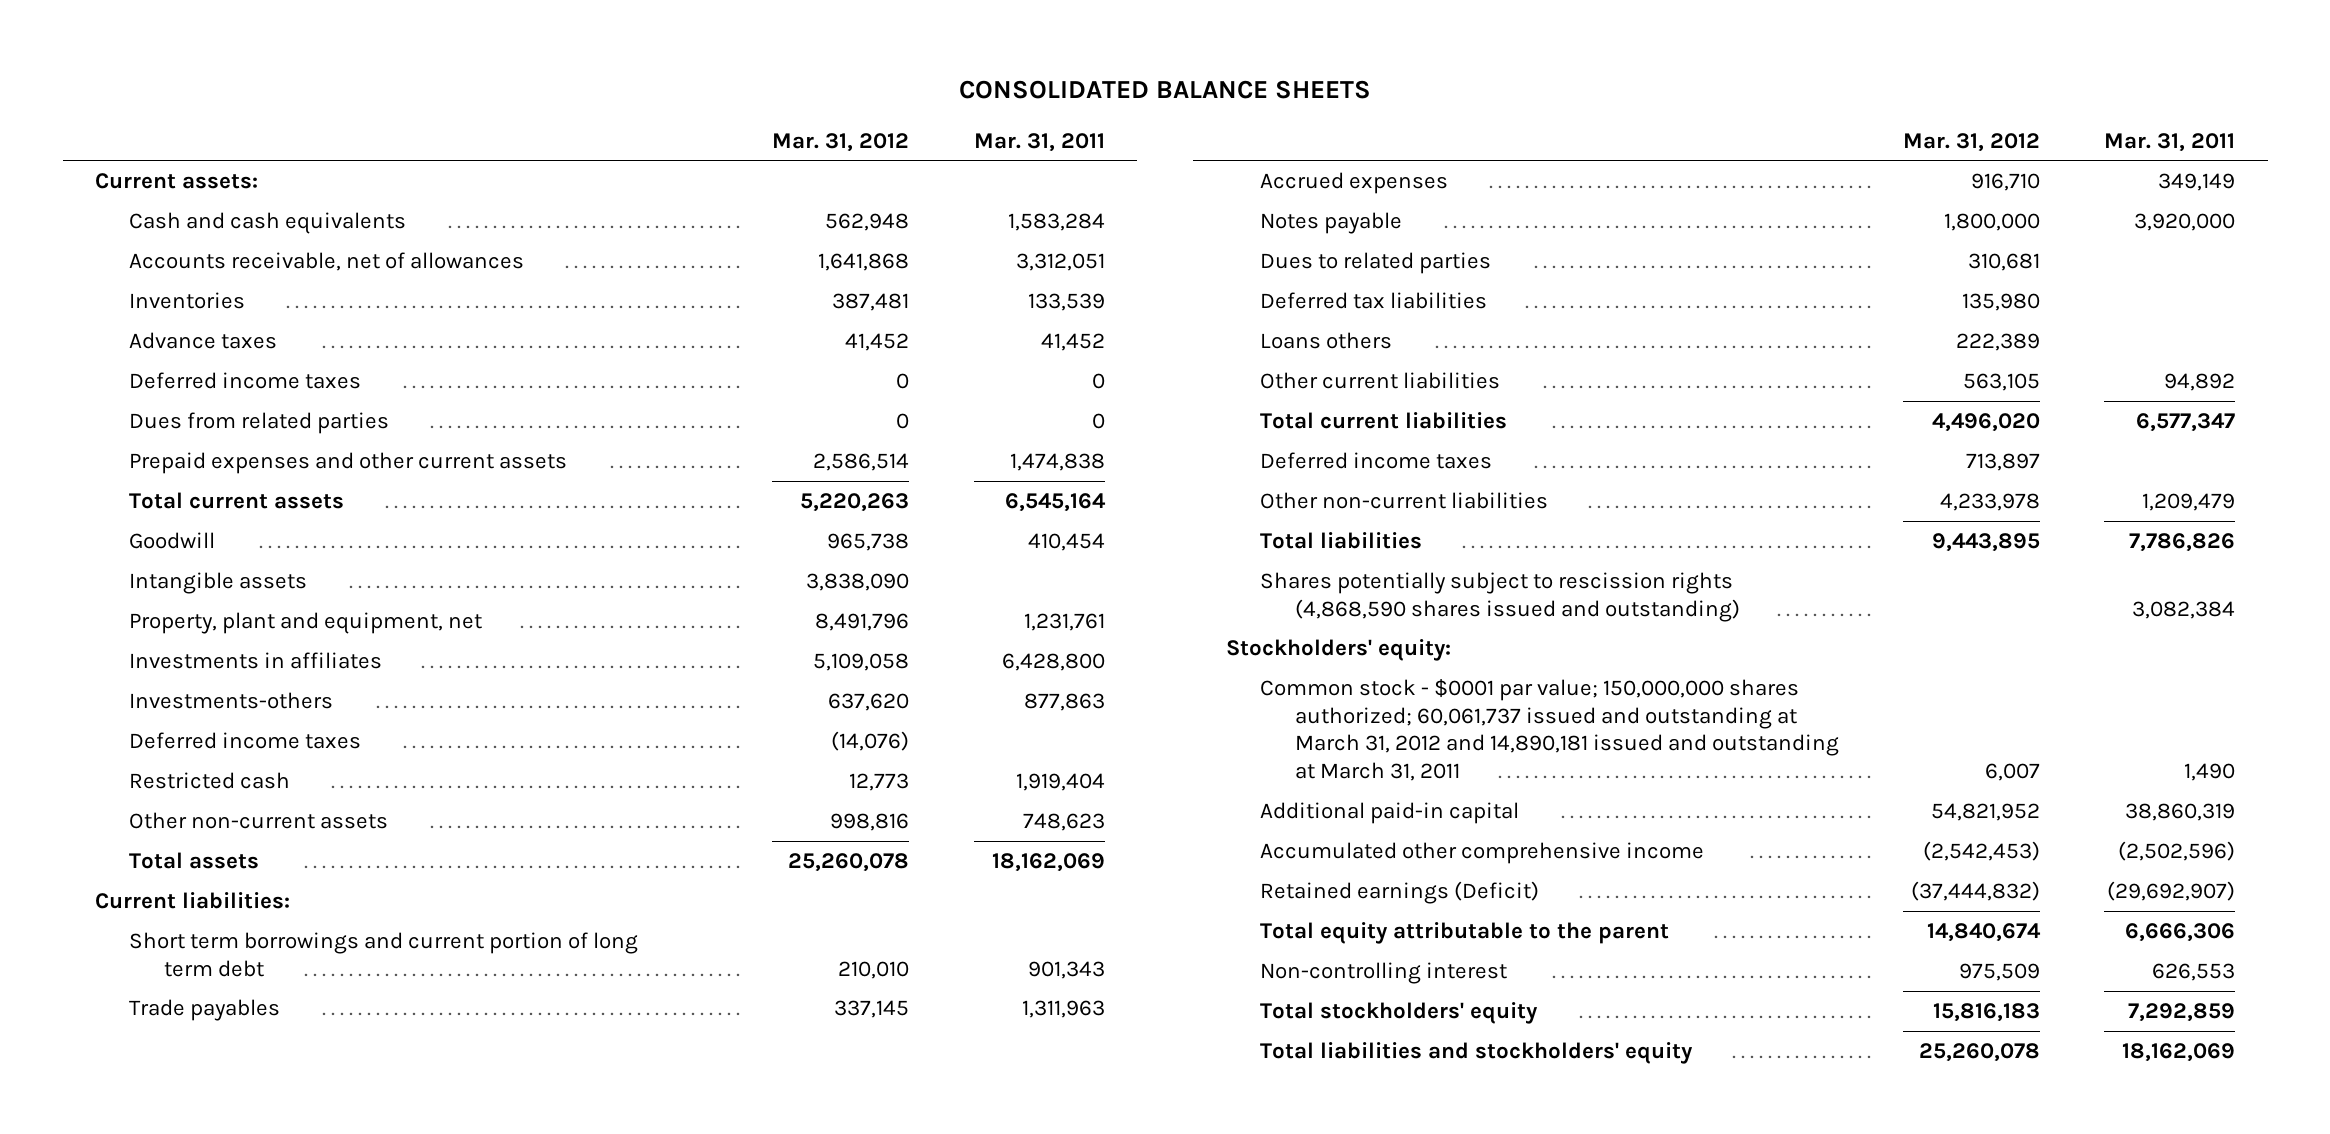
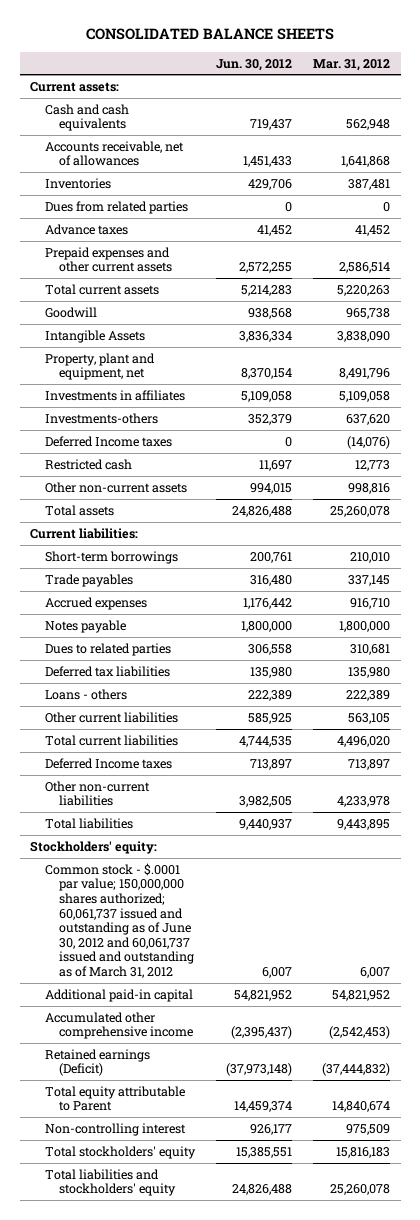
- | Mar. 31, 2012 | Mar. 31, 2011
+ | Jun. 30, 2012 | Mar. 31, 2012
- Deferred income taxes | 0 | 0
moved down: Advance taxes | 41,452 | 41,452
- Intangible assets | 3,838,090 |
+ Intangible Assets | 3,836,334 | 3,838,090
- Deferred income taxes | (14,076) |
+ Deferred Income taxes | 0 | (14,076)
- Short term borrowings and current portion of long term debt | 210,010 | 901,343
+ Short-term borrowings | 200,761 | 210,010
- Loans others | 222,389 |
+ Loans - others | 222,389 | 222,389
- Deferred income taxes | 713,897 |
+ Deferred Income taxes | 713,897 | 713,897
- Shares potentially subject to rescission rights (4,868,590 shares issued and outstanding) | | 3,082,384
- Common stock - $0001 par value; 150,000,000 shares authorized; 60,061,737 issued and outstanding at March 31, 2012 and 14,890,181 issued and outstanding at March 31, 2011 | 6,007 | 1,490
+ Common stock - $.0001 par value; 150,000,000 shares authorized; 60,061,737 issued and outstanding as of June 30, 2012 and 60,061,737 issued and outstanding as of March 31, 2012 | 6,007 | 6,007
- Total equity attributable to the parent | 14,840,674 | 6,666,306
+ Total equity attributable to Parent | 14,459,374 | 14,840,674

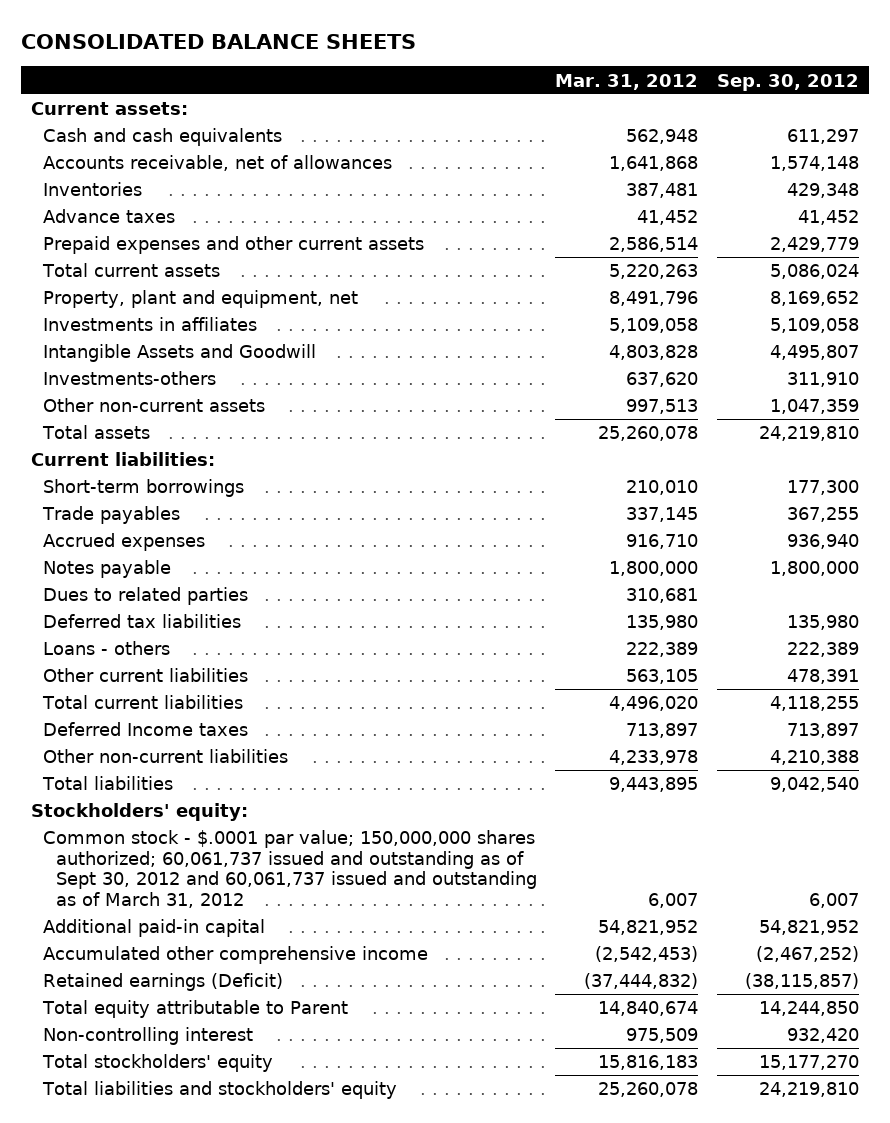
- | Jun. 30, 2012 | Mar. 31, 2012
+ | Mar. 31, 2012 | Sep. 30, 2012
- Dues from related parties | 0 | 0
- Goodwill | 938,568 | 965,738
- Intangible Assets | 3,836,334 | 3,838,090
+ Intangible Assets and Goodwill | 4,803,828 | 4,495,807
- Deferred Income taxes | 0 | (14,076)
- Restricted cash | 11,697 | 12,773
- Other non-current assets | 994,015 | 998,816
+ Other non-current assets | 997,513 | 1,047,359
- Common stock - $.0001 par value; 150,000,000 shares authorized; 60,061,737 issued and outstanding as of June 30, 2012 and 60,061,737 issued and outstanding as of March 31, 2012 | 6,007 | 6,007
+ Common stock - $.0001 par value; 150,000,000 shares authorized; 60,061,737 issued and outstanding as of Sept 30, 2012 and 60,061,737 issued and outstanding as of March 31, 2012 | 6,007 | 6,007

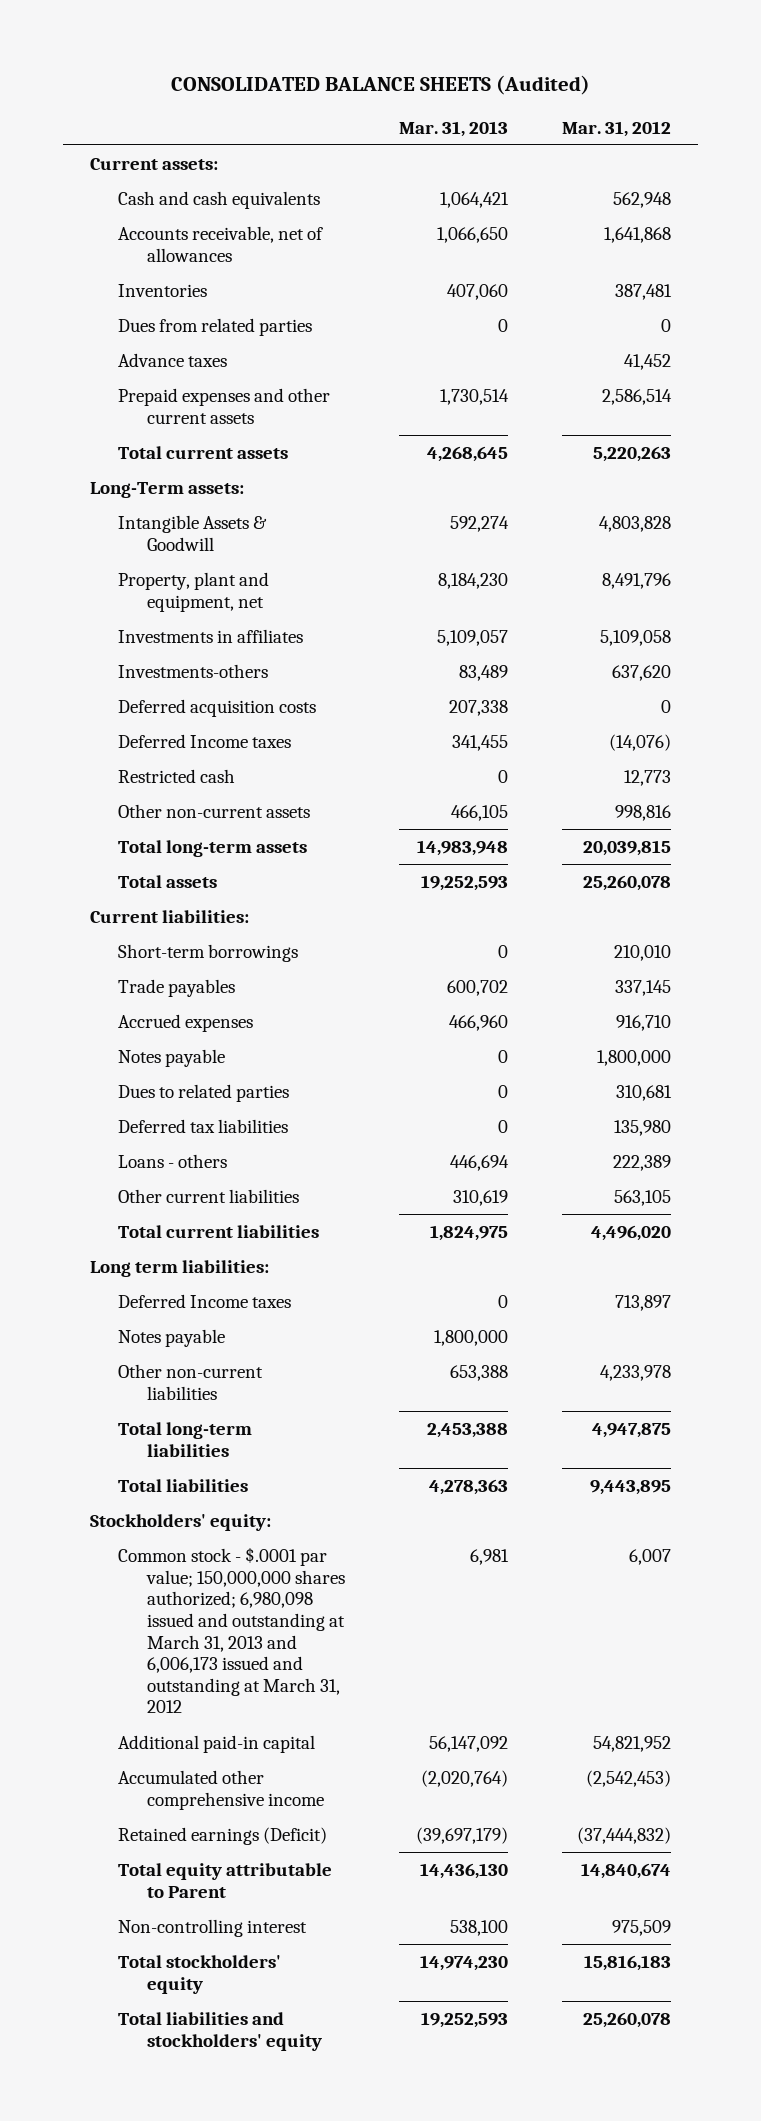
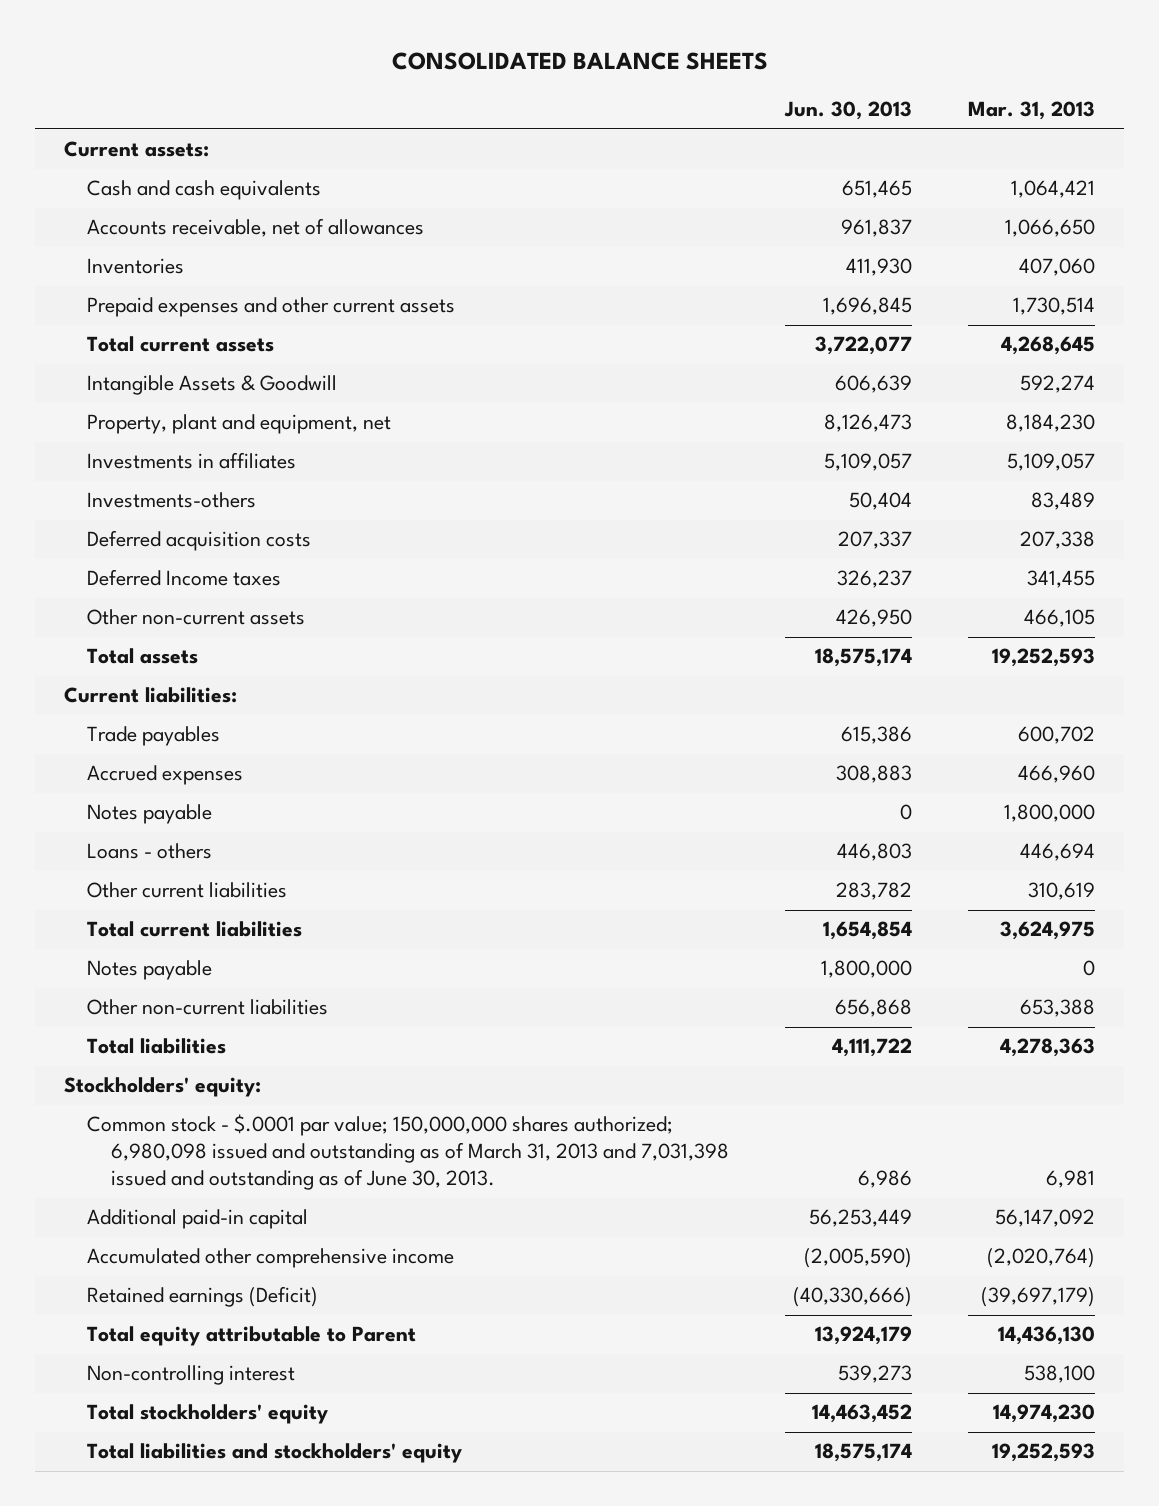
- CONSOLIDATED BALANCE SHEETS (Audited)
+ CONSOLIDATED BALANCE SHEETS
- | Mar. 31, 2013 | Mar. 31, 2012
+ | Jun. 30, 2013 | Mar. 31, 2013
- Dues from related parties | 0 | 0
- Advance taxes | | 41,452
- Long-Term assets:
- Restricted cash | 0 | 12,773
- Total long-term assets | 14,983,948 | 20,039,815
- Short-term borrowings | 0 | 210,010
- Dues to related parties | 0 | 310,681
- Deferred tax liabilities | 0 | 135,980
moved up: Notes payable | 0 | 1,800,000
- Total current liabilities | 1,824,975 | 4,496,020
- Long term liabilities:
- Deferred Income taxes | 0 | 713,897
+ Total current liabilities | 1,654,854 | 3,624,975
moved down: Notes payable | 1,800,000 | 0
- Total long-term liabilities | 2,453,388 | 4,947,875
- Common stock - $.0001 par value; 150,000,000 shares authorized; 6,980,098 issued and outstanding at March 31, 2013 and 6,006,173 issued and outstanding at March 31, 2012 | 6,981 | 6,007
+ Common stock - $.0001 par value; 150,000,000 shares authorized; 6,980,098 issued and outstanding as of March 31, 2013 and 7,031,398 issued and outstanding as of June 30, 2013. | 6,986 | 6,981

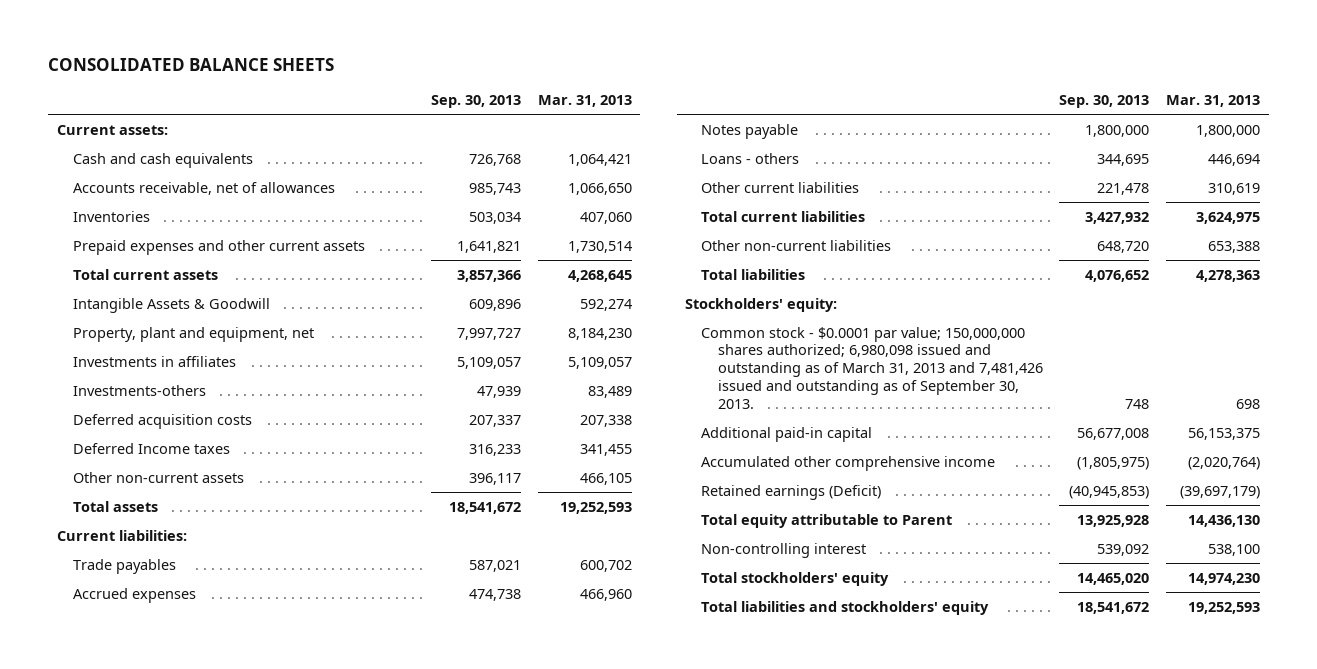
- | Jun. 30, 2013 | Mar. 31, 2013
+ | Sep. 30, 2013 | Mar. 31, 2013
- Notes payable | 1,800,000 | 0
- Common stock - $.0001 par value; 150,000,000 shares authorized; 6,980,098 issued and outstanding as of March 31, 2013 and 7,031,398 issued and outstanding as of June 30, 2013. | 6,986 | 6,981
- Additional paid-in capital | 56,253,449 | 56,147,092
+ Common stock - $0.0001 par value; 150,000,000 shares authorized; 6,980,098 issued and outstanding as of March 31, 2013 and 7,481,426 issued and outstanding as of September 30, 2013. | 748 | 698
+ Additional paid-in capital | 56,677,008 | 56,153,375

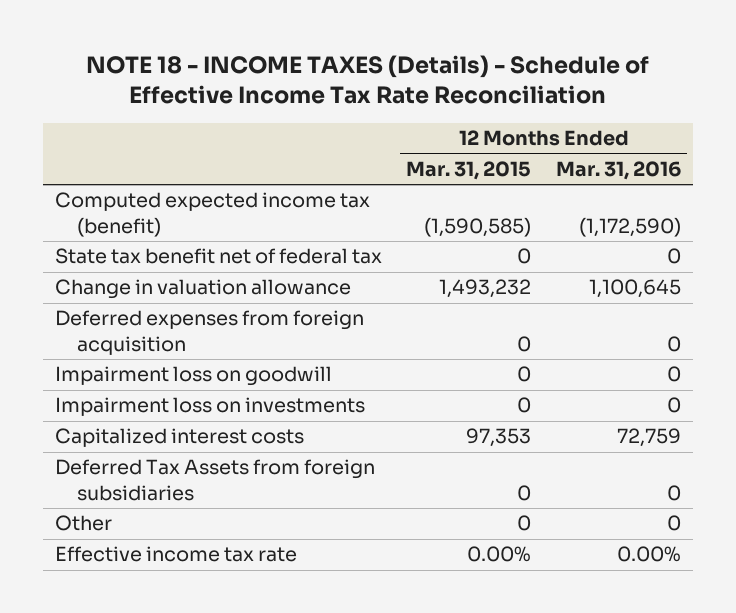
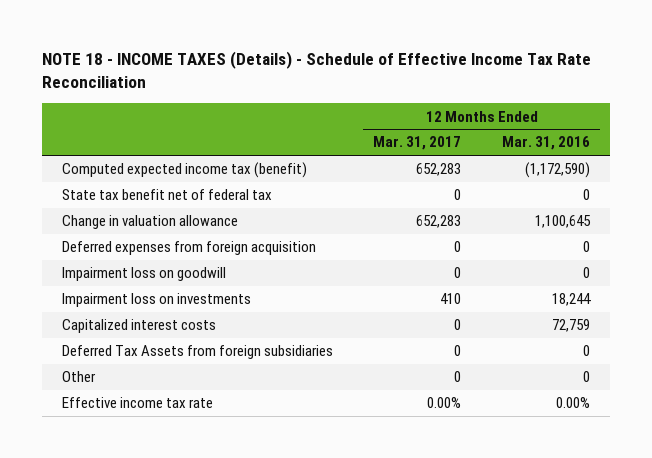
- | 12 Months Ended Mar. 31, 2015 | 12 Months Ended Mar. 31, 2016
+ | 12 Months Ended Mar. 31, 2017 | 12 Months Ended Mar. 31, 2016
- Impairment loss on investments | 0 | 0
+ Impairment loss on investments | 410 | 18,244

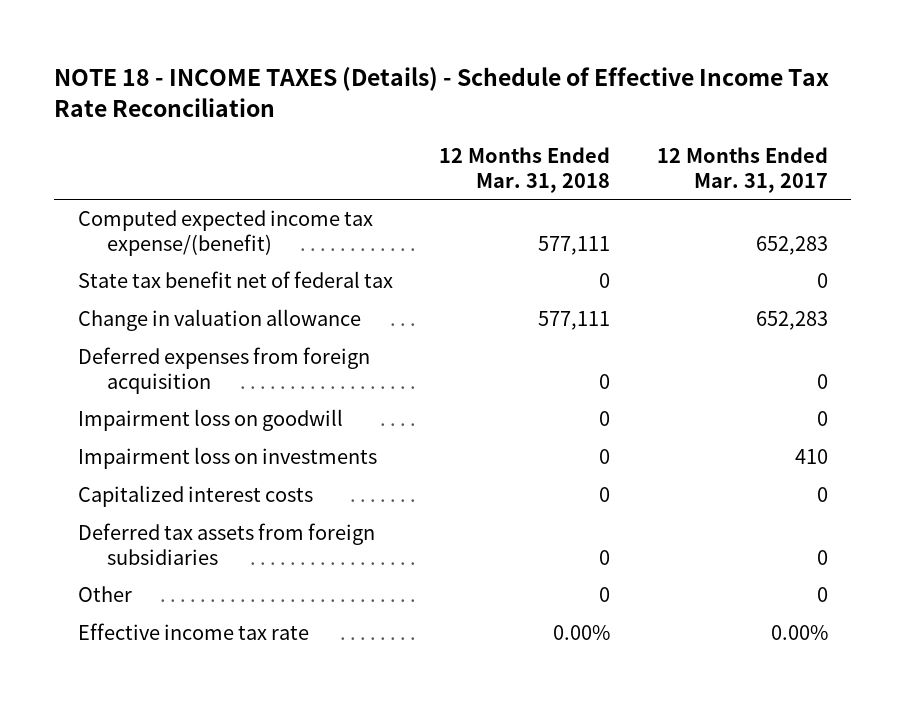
- | 12 Months Ended Mar. 31, 2017 | 12 Months Ended Mar. 31, 2016
+ | 12 Months Ended Mar. 31, 2018 | 12 Months Ended Mar. 31, 2017
- Computed expected income tax (benefit) | 652,283 | (1,172,590)
+ Computed expected income tax expense/(benefit) | 577,111 | 652,283
- Deferred Tax Assets from foreign subsidiaries | 0 | 0
+ Deferred tax assets from foreign subsidiaries | 0 | 0

